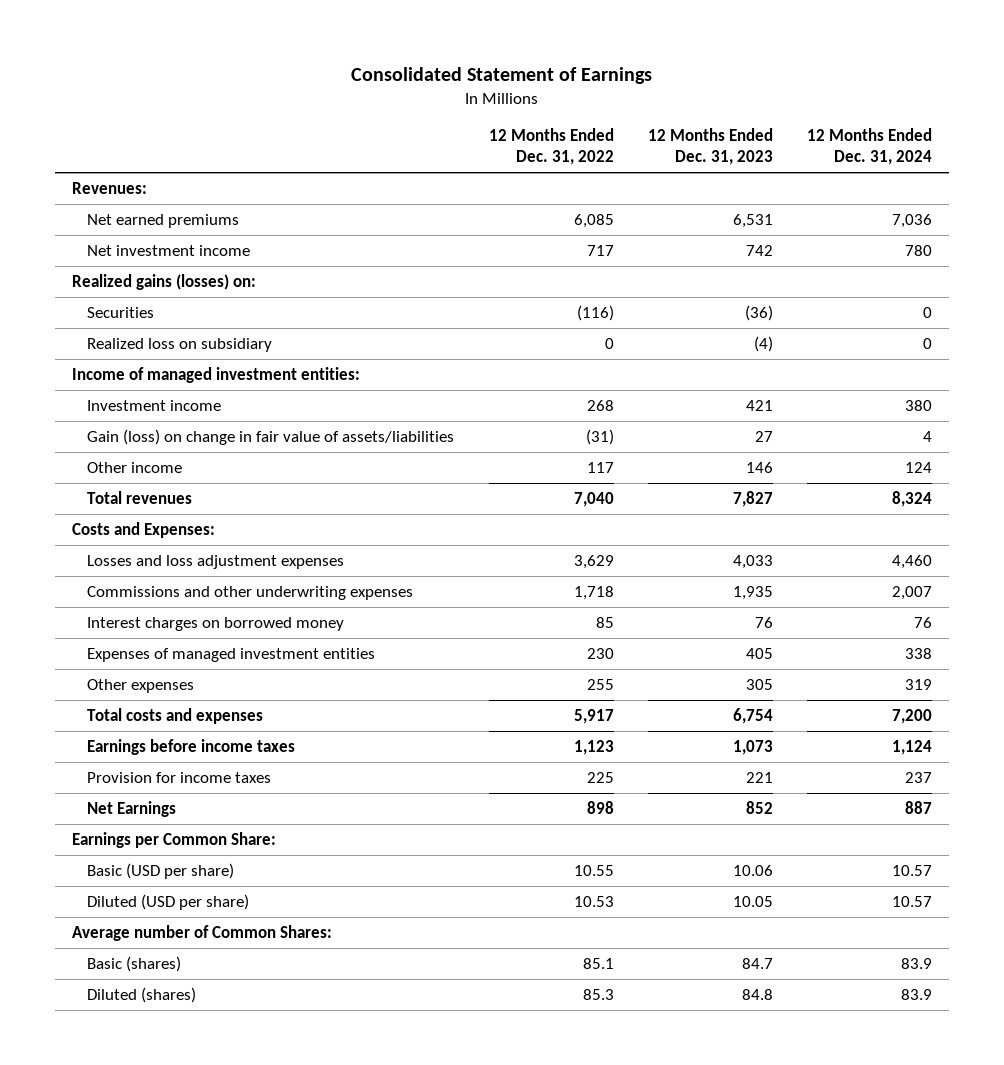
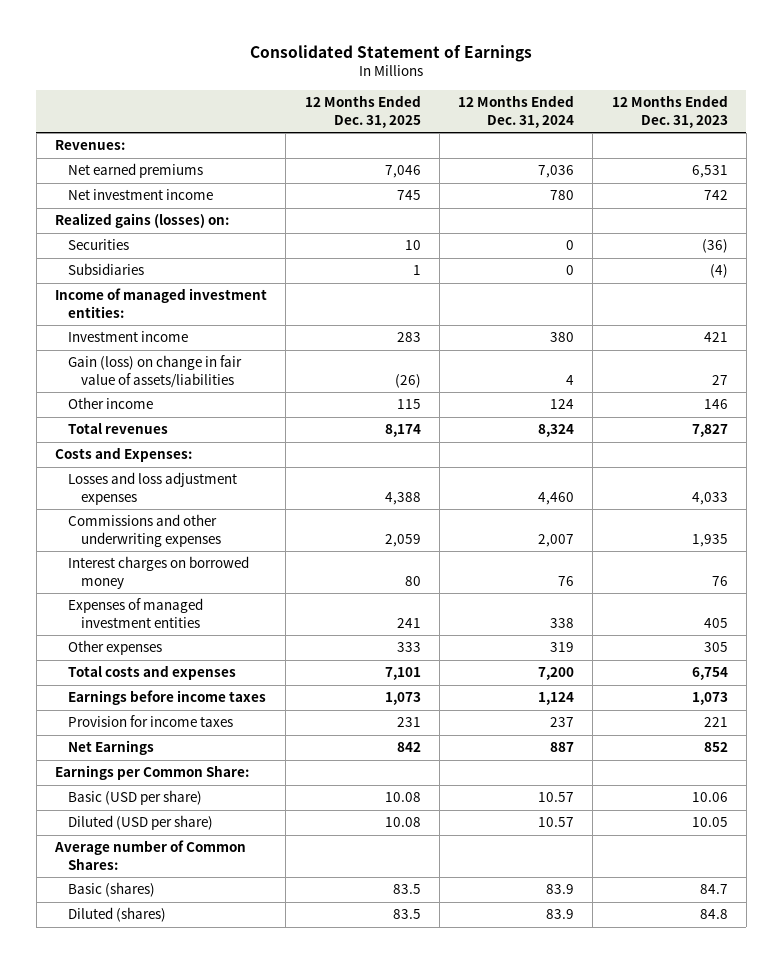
- | 12 Months Ended Dec. 31, 2022 | 12 Months Ended Dec. 31, 2023 | 12 Months Ended Dec. 31, 2024
+ | 12 Months Ended Dec. 31, 2025 | 12 Months Ended Dec. 31, 2024 | 12 Months Ended Dec. 31, 2023
- Realized loss on subsidiary | 0 | (4) | 0
+ Subsidiaries | 1 | 0 | (4)

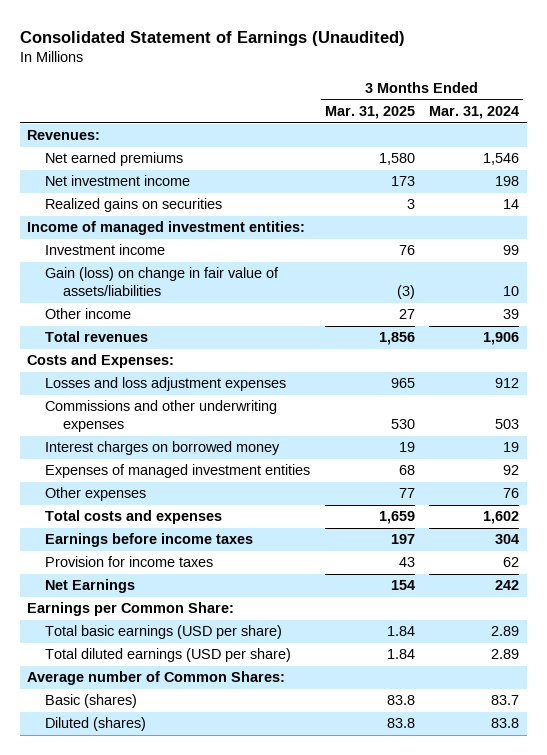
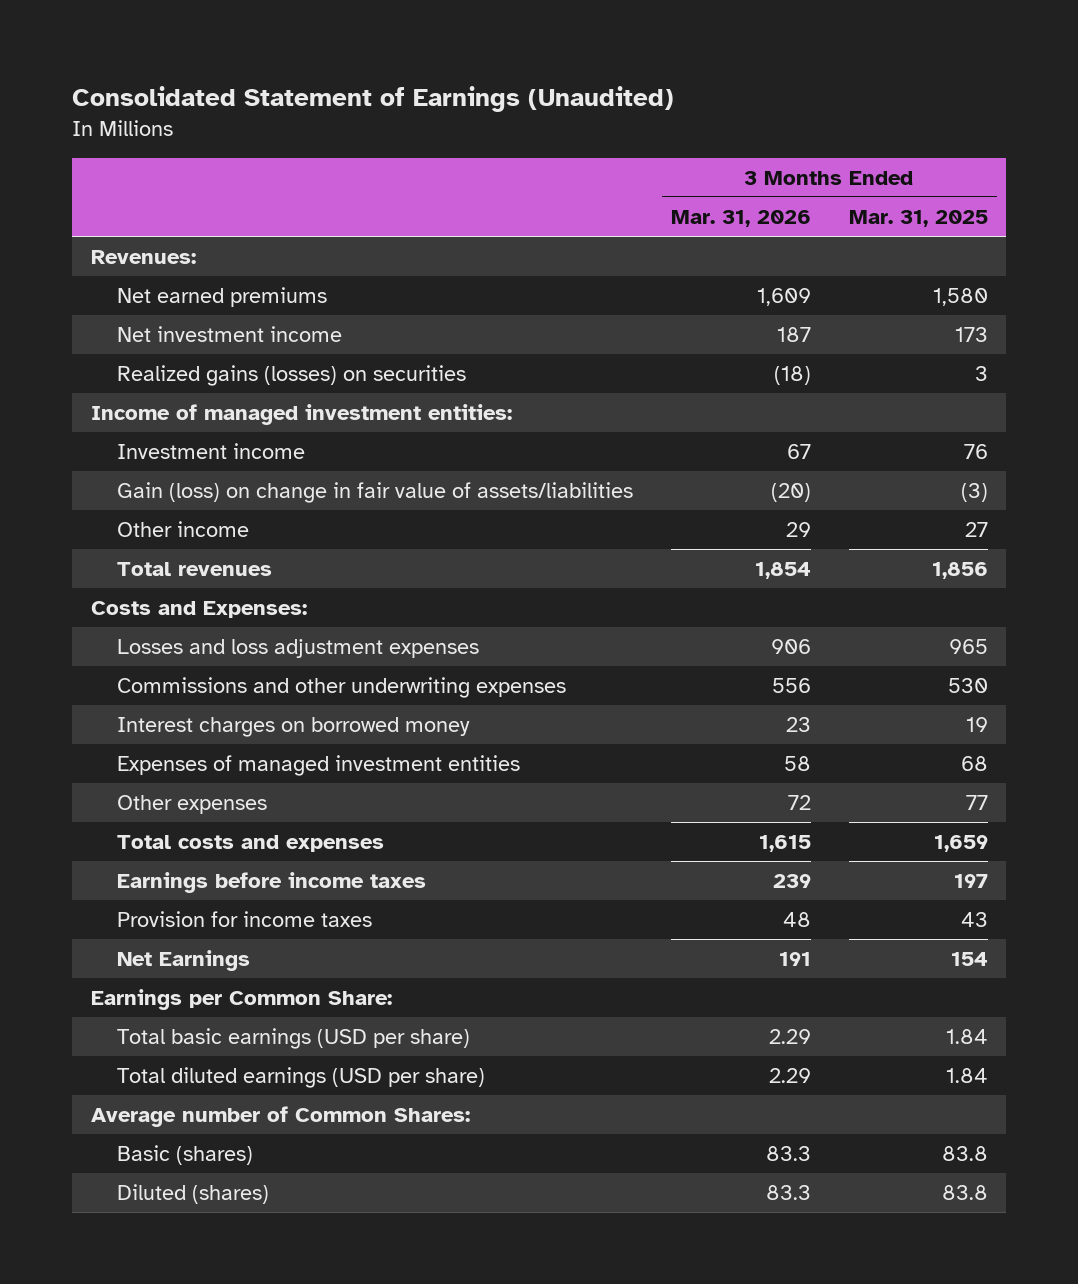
- | 3 Months Ended Mar. 31, 2025 | 3 Months Ended Mar. 31, 2024
+ | 3 Months Ended Mar. 31, 2026 | 3 Months Ended Mar. 31, 2025
- Realized gains on securities | 3 | 14
+ Realized gains (losses) on securities | (18) | 3

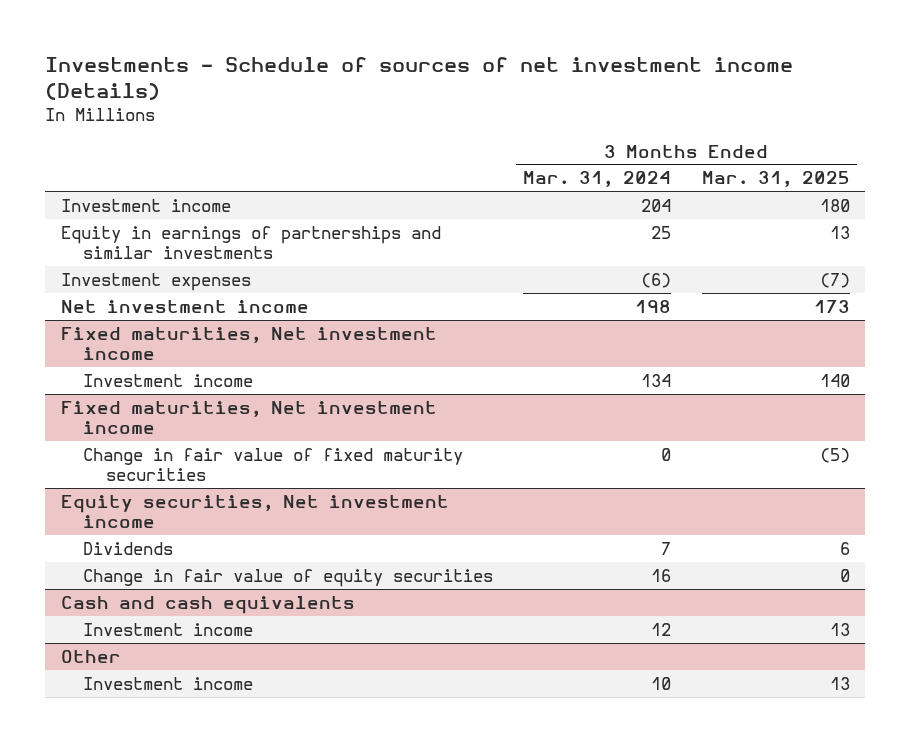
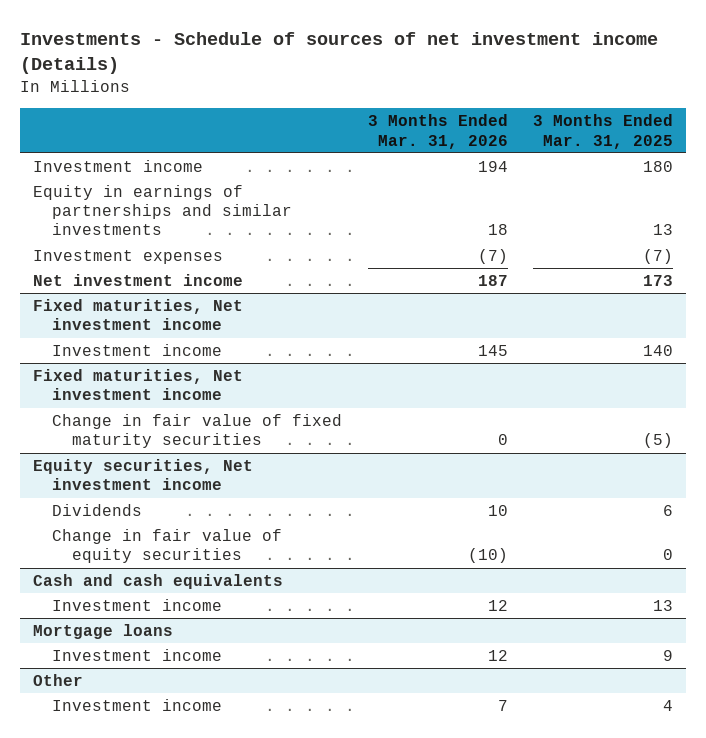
- | 3 Months Ended Mar. 31, 2024 | 3 Months Ended Mar. 31, 2025
+ | 3 Months Ended Mar. 31, 2026 | 3 Months Ended Mar. 31, 2025
+ Mortgage loans
+ Investment income | 12 | 9
@ Other
- Investment income | 10 | 13
+ Investment income | 7 | 4

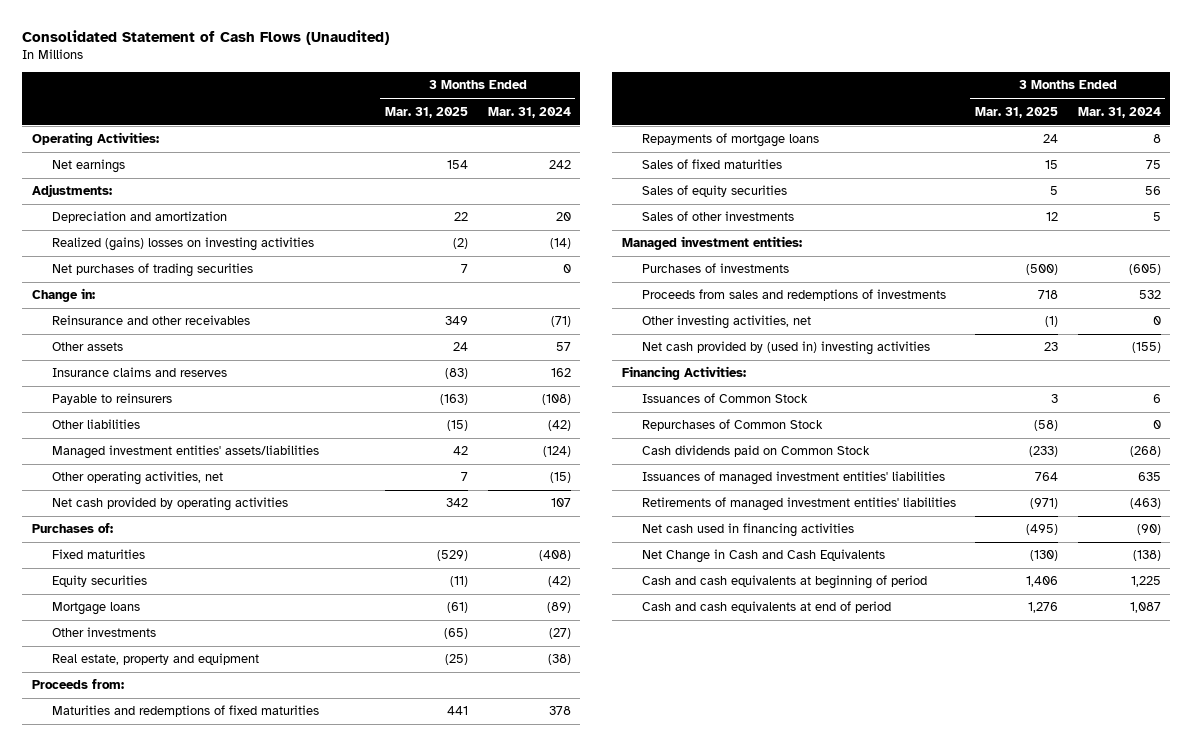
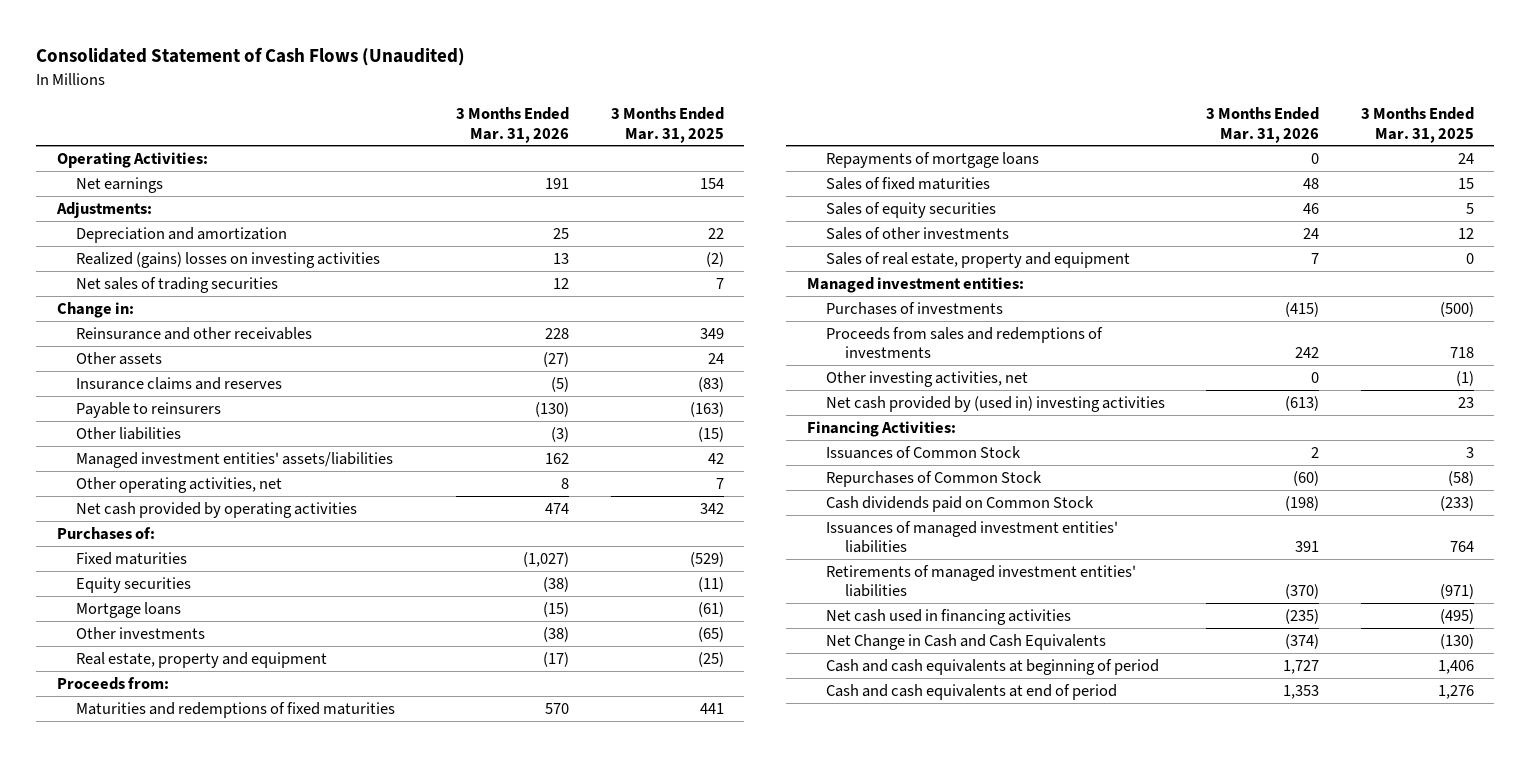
- | 3 Months Ended Mar. 31, 2025 | 3 Months Ended Mar. 31, 2024
+ | 3 Months Ended Mar. 31, 2026 | 3 Months Ended Mar. 31, 2025
- Net purchases of trading securities | 7 | 0
+ Net sales of trading securities | 12 | 7
+ Sales of real estate, property and equipment | 7 | 0

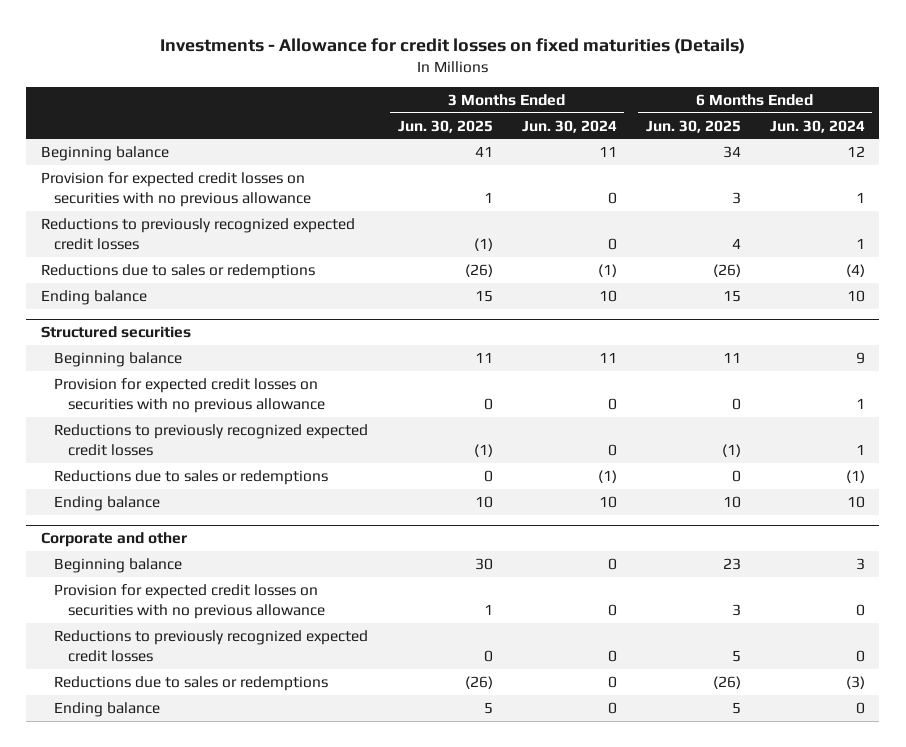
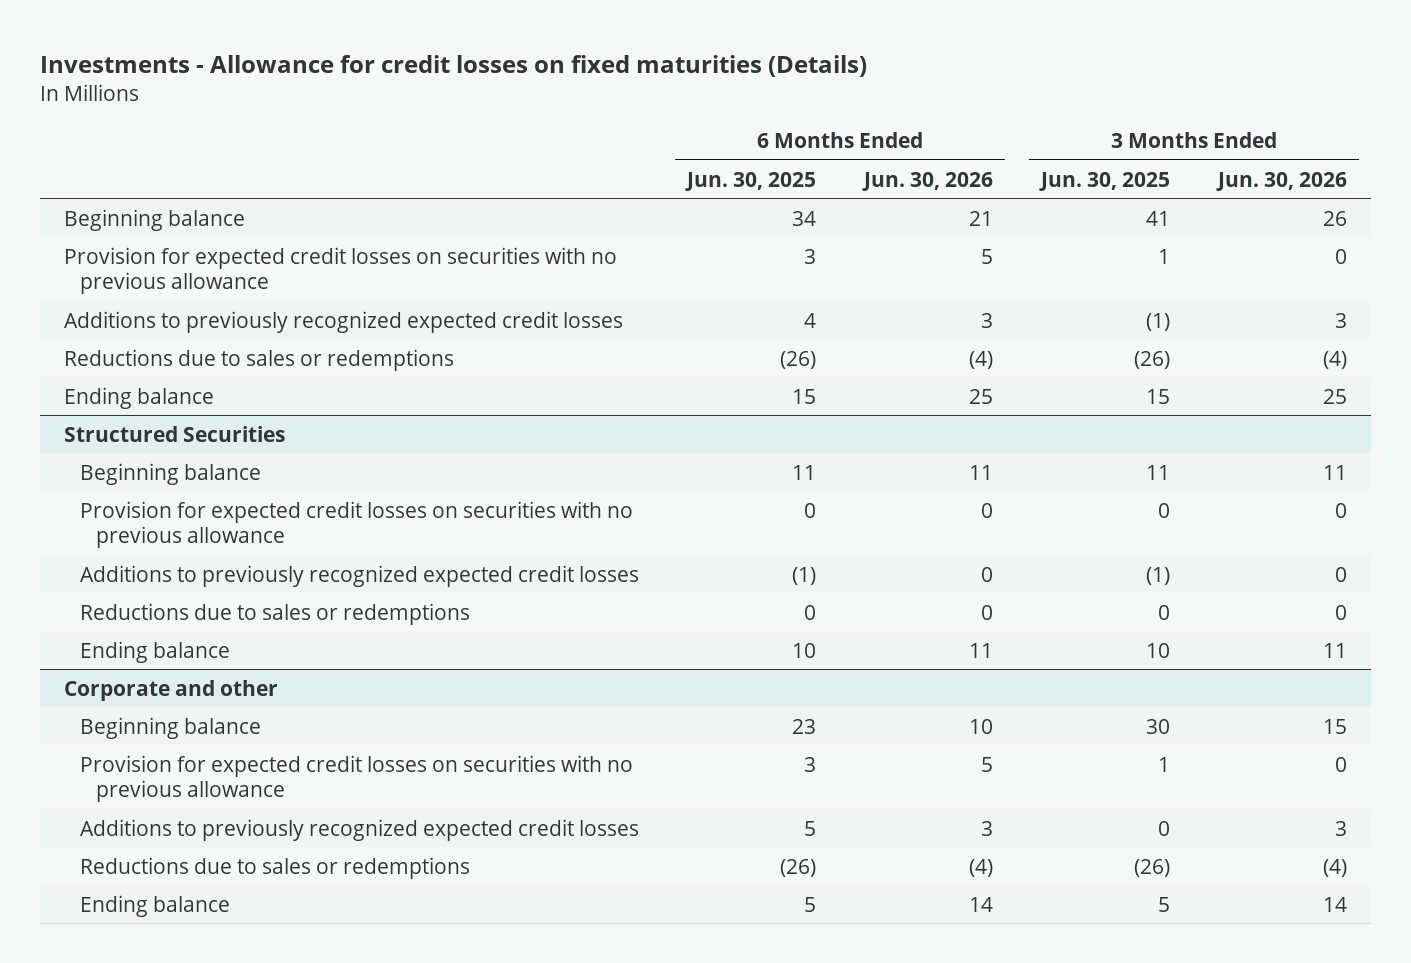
- | 3 Months Ended Jun. 30, 2025 | 3 Months Ended Jun. 30, 2024 | 6 Months Ended Jun. 30, 2025 | 6 Months Ended Jun. 30, 2024
+ | 6 Months Ended Jun. 30, 2025 | 6 Months Ended Jun. 30, 2026 | 3 Months Ended Jun. 30, 2025 | 3 Months Ended Jun. 30, 2026
- Reductions to previously recognized expected credit losses | (1) | 0 | 4 | 1
+ Additions to previously recognized expected credit losses | 4 | 3 | (1) | 3
- Structured securities
+ Structured Securities
- Reductions to previously recognized expected credit losses | (1) | 0 | (1) | 1
+ Additions to previously recognized expected credit losses | (1) | 0 | (1) | 0
@ Corporate and other
- Reductions to previously recognized expected credit losses | 0 | 0 | 5 | 0
+ Additions to previously recognized expected credit losses | 5 | 3 | 0 | 3

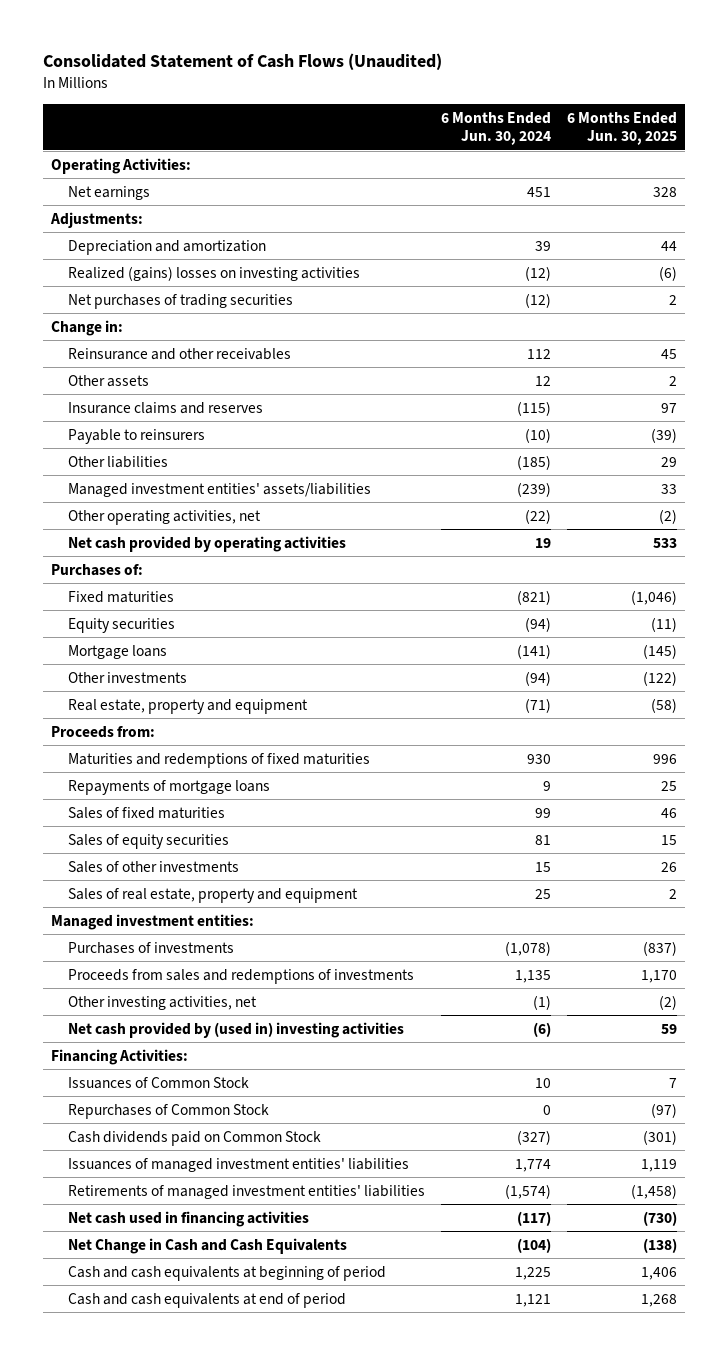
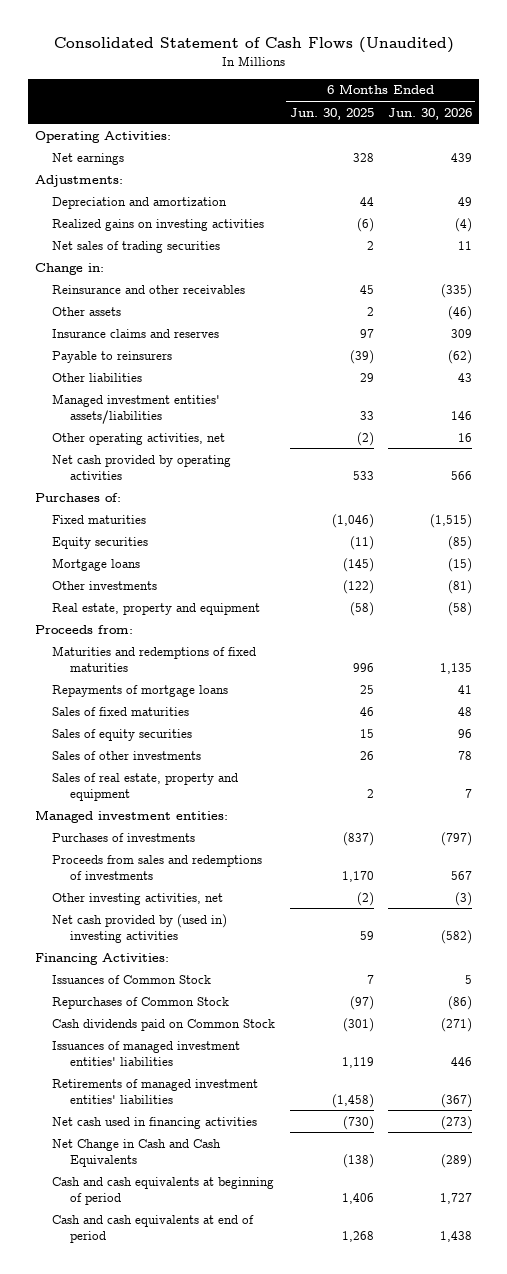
- | 6 Months Ended Jun. 30, 2024 | 6 Months Ended Jun. 30, 2025
+ | 6 Months Ended Jun. 30, 2025 | 6 Months Ended Jun. 30, 2026
- Realized (gains) losses on investing activities | (12) | (6)
- Net purchases of trading securities | (12) | 2
+ Realized gains on investing activities | (6) | (4)
+ Net sales of trading securities | 2 | 11

